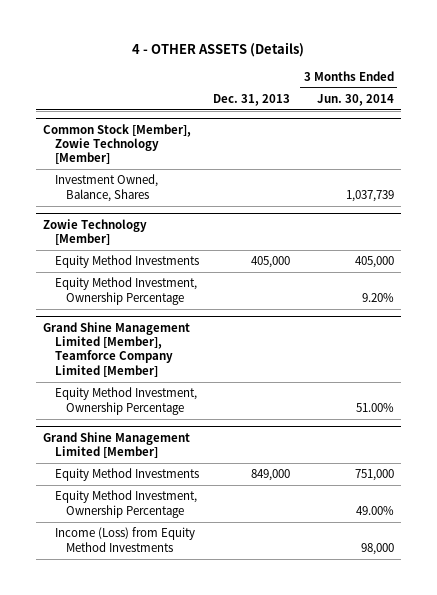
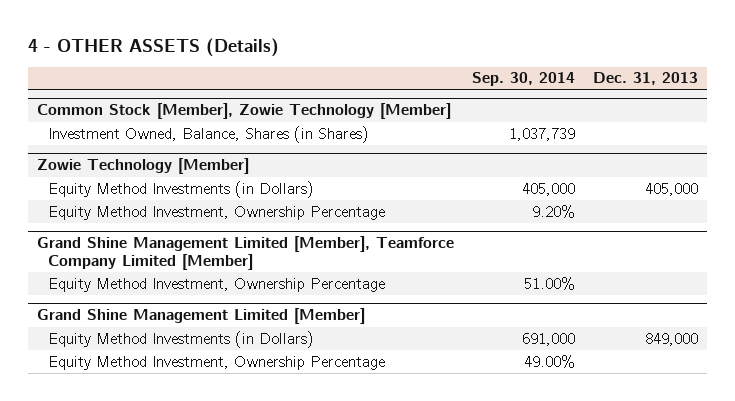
- | Dec. 31, 2013 | 3 Months Ended Jun. 30, 2014
+ | Sep. 30, 2014 | Dec. 31, 2013
@ Common Stock [Member], Zowie Technology [Member]
- Investment Owned, Balance, Shares | | 1,037,739
+ Investment Owned, Balance, Shares (in Shares) | 1,037,739 |
@ Zowie Technology [Member]
- Equity Method Investments | 405,000 | 405,000
+ Equity Method Investments (in Dollars) | 405,000 | 405,000
@ Grand Shine Management Limited [Member]
- Equity Method Investments | 849,000 | 751,000
+ Equity Method Investments (in Dollars) | 691,000 | 849,000
- Income (Loss) from Equity Method Investments | | 98,000

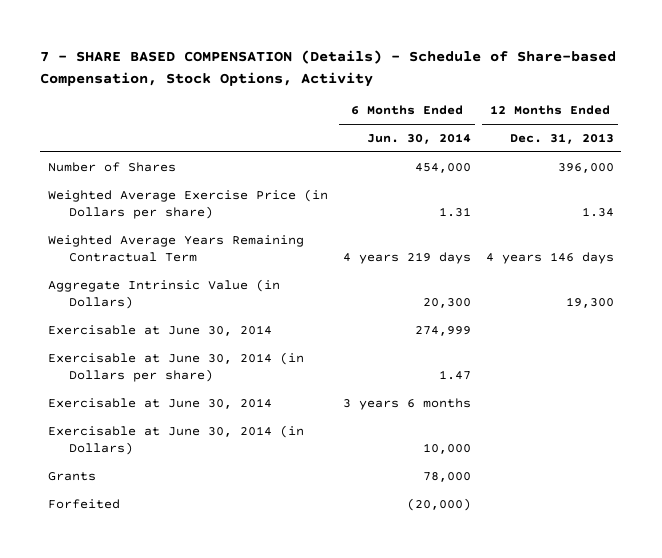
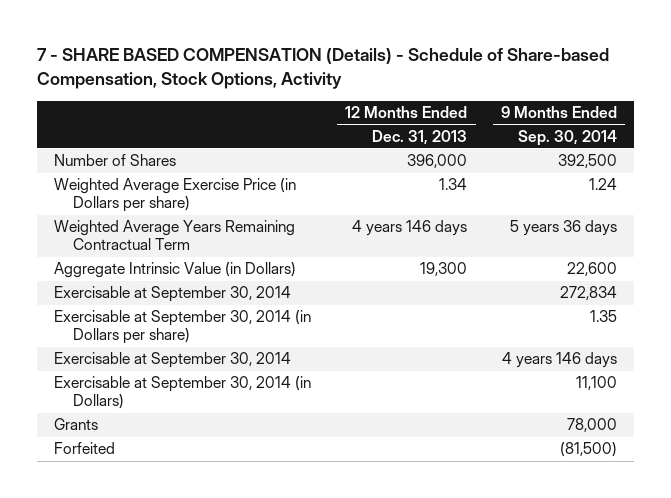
- | 6 Months Ended Jun. 30, 2014 | 12 Months Ended Dec. 31, 2013
+ | 12 Months Ended Dec. 31, 2013 | 9 Months Ended Sep. 30, 2014
- Exercisable at June 30, 2014 | 274,999 |
- Exercisable at June 30, 2014 (in Dollars per share) | 1.47 |
- Exercisable at June 30, 2014 | 3 years 6 months |
- Exercisable at June 30, 2014 (in Dollars) | 10,000 |
+ Exercisable at September 30, 2014 | | 272,834
+ Exercisable at September 30, 2014 (in Dollars per share) | | 1.35
+ Exercisable at September 30, 2014 | | 4 years 146 days
+ Exercisable at September 30, 2014 (in Dollars) | | 11,100

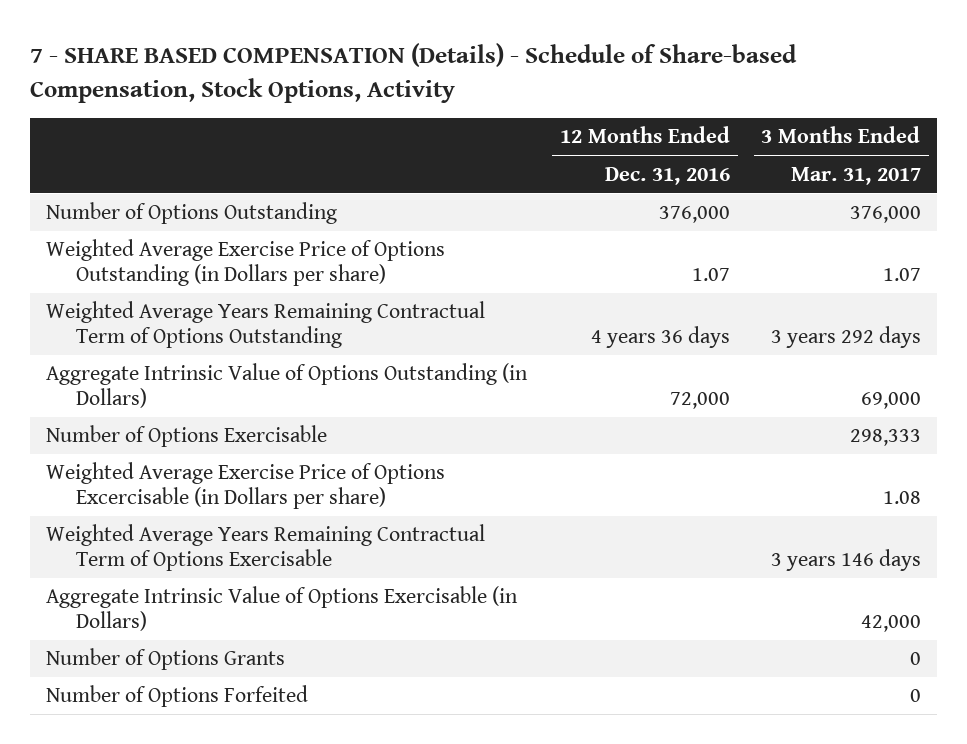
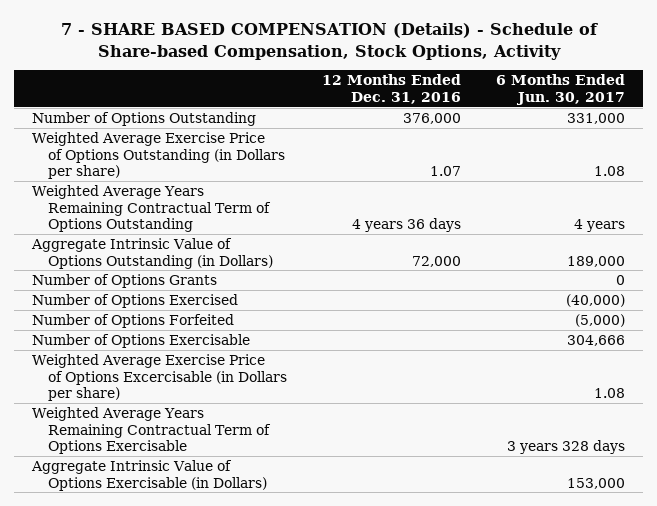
- | 12 Months Ended Dec. 31, 2016 | 3 Months Ended Mar. 31, 2017
+ | 12 Months Ended Dec. 31, 2016 | 6 Months Ended Jun. 30, 2017
moved up: Number of Options Grants | | 0
+ Number of Options Exercised | | (40,000)
moved up: Number of Options Forfeited | | (5,000)

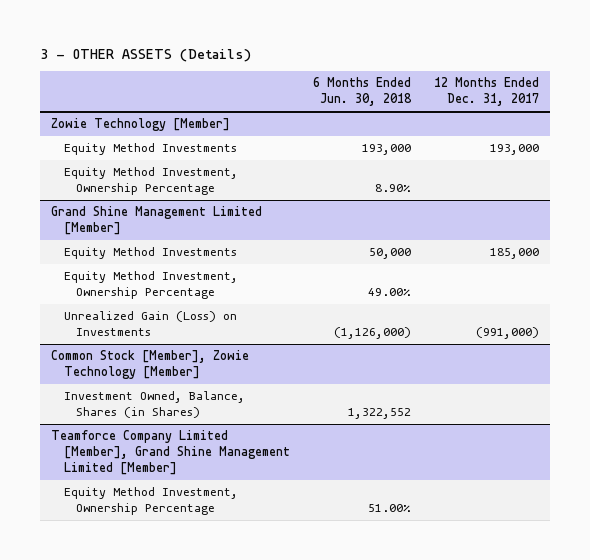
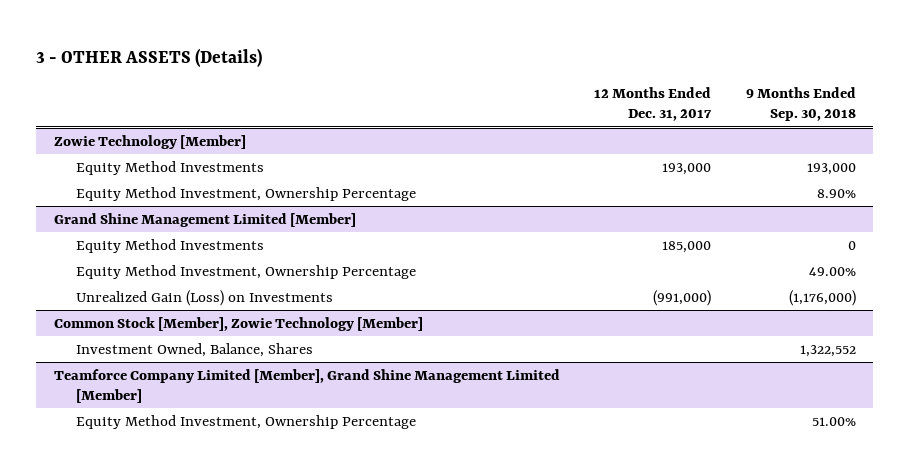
- | 6 Months Ended Jun. 30, 2018 | 12 Months Ended Dec. 31, 2017
+ | 12 Months Ended Dec. 31, 2017 | 9 Months Ended Sep. 30, 2018
@ Common Stock [Member], Zowie Technology [Member]
- Investment Owned, Balance, Shares (in Shares) | 1,322,552 |
+ Investment Owned, Balance, Shares | | 1,322,552

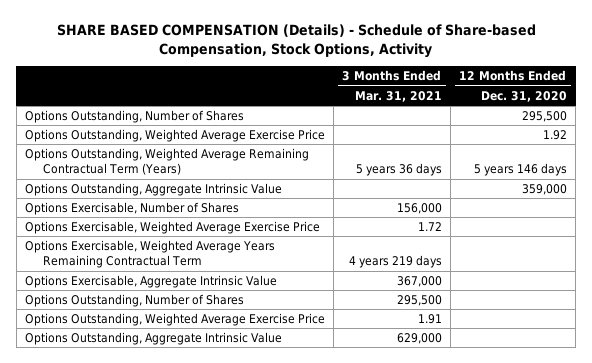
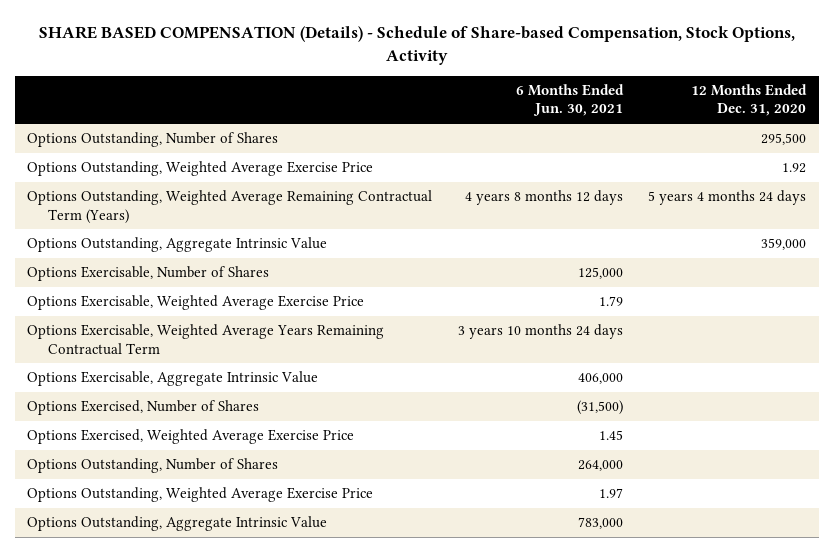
- | 3 Months Ended Mar. 31, 2021 | 12 Months Ended Dec. 31, 2020
+ | 6 Months Ended Jun. 30, 2021 | 12 Months Ended Dec. 31, 2020
- Options Outstanding, Weighted Average Remaining Contractual Term (Years) | 5 years 36 days | 5 years 146 days
+ Options Outstanding, Weighted Average Remaining Contractual Term (Years) | 4 years 8 months 12 days | 5 years 4 months 24 days
+ Options Exercised, Number of Shares | (31,500) |
+ Options Exercised, Weighted Average Exercise Price | 1.45 |

